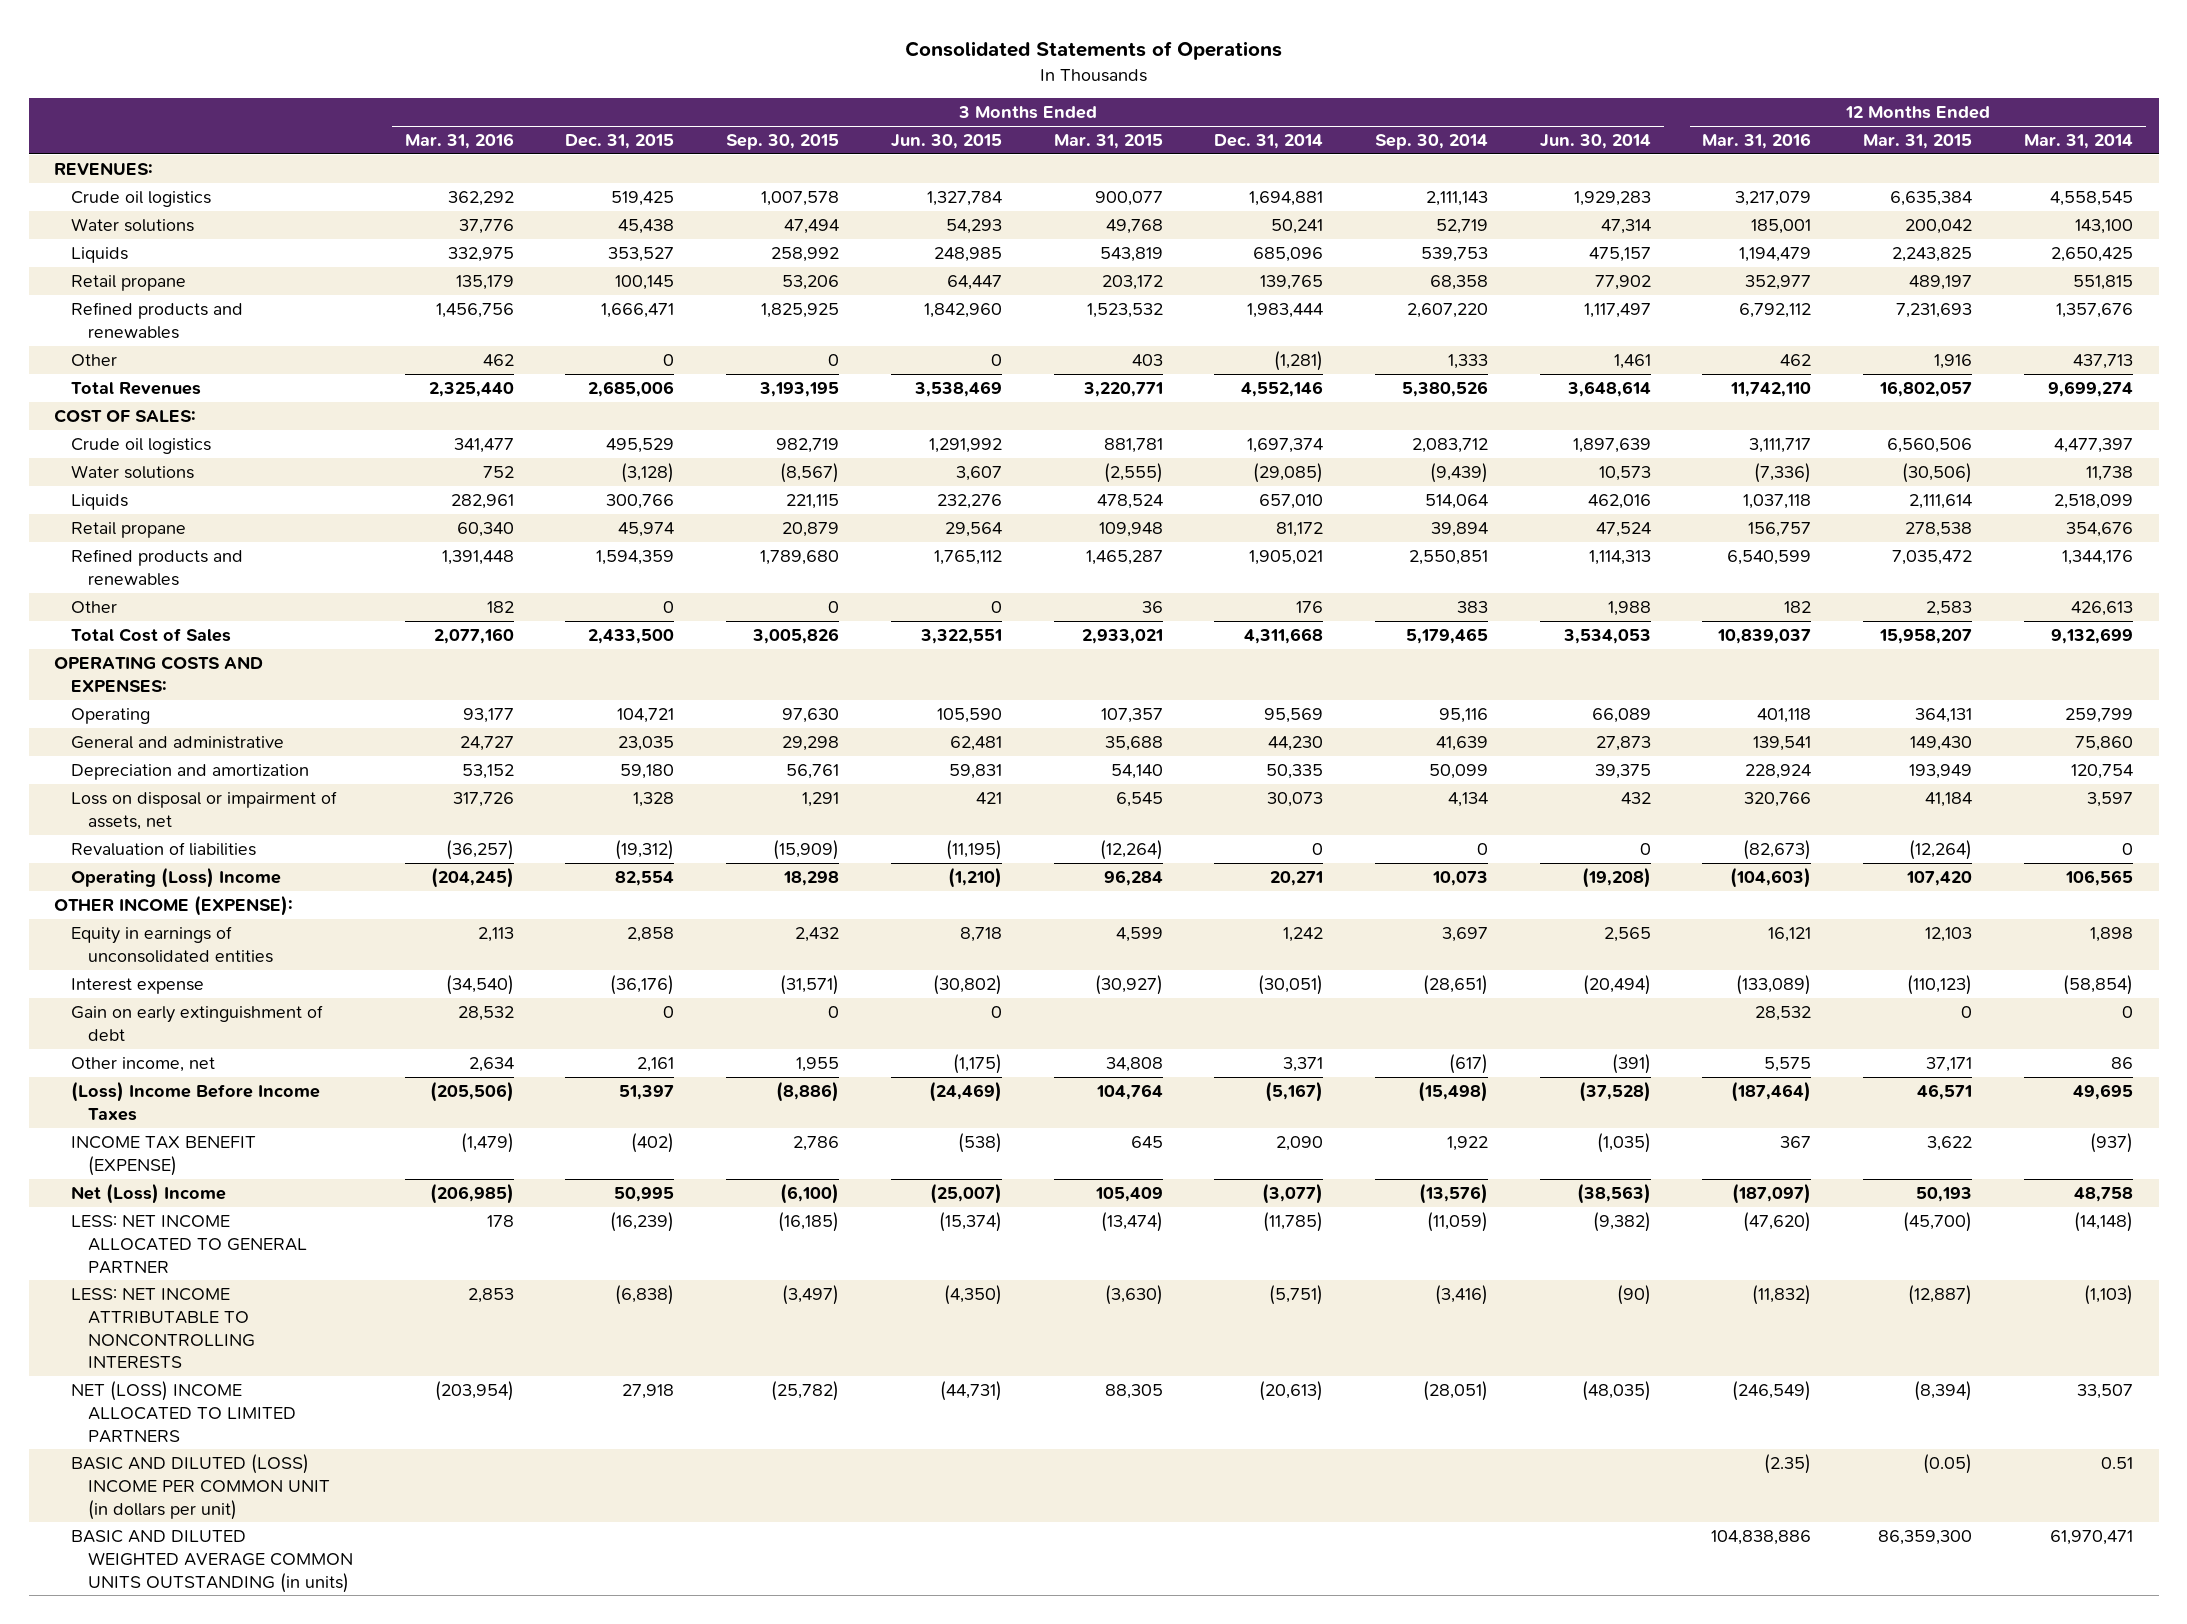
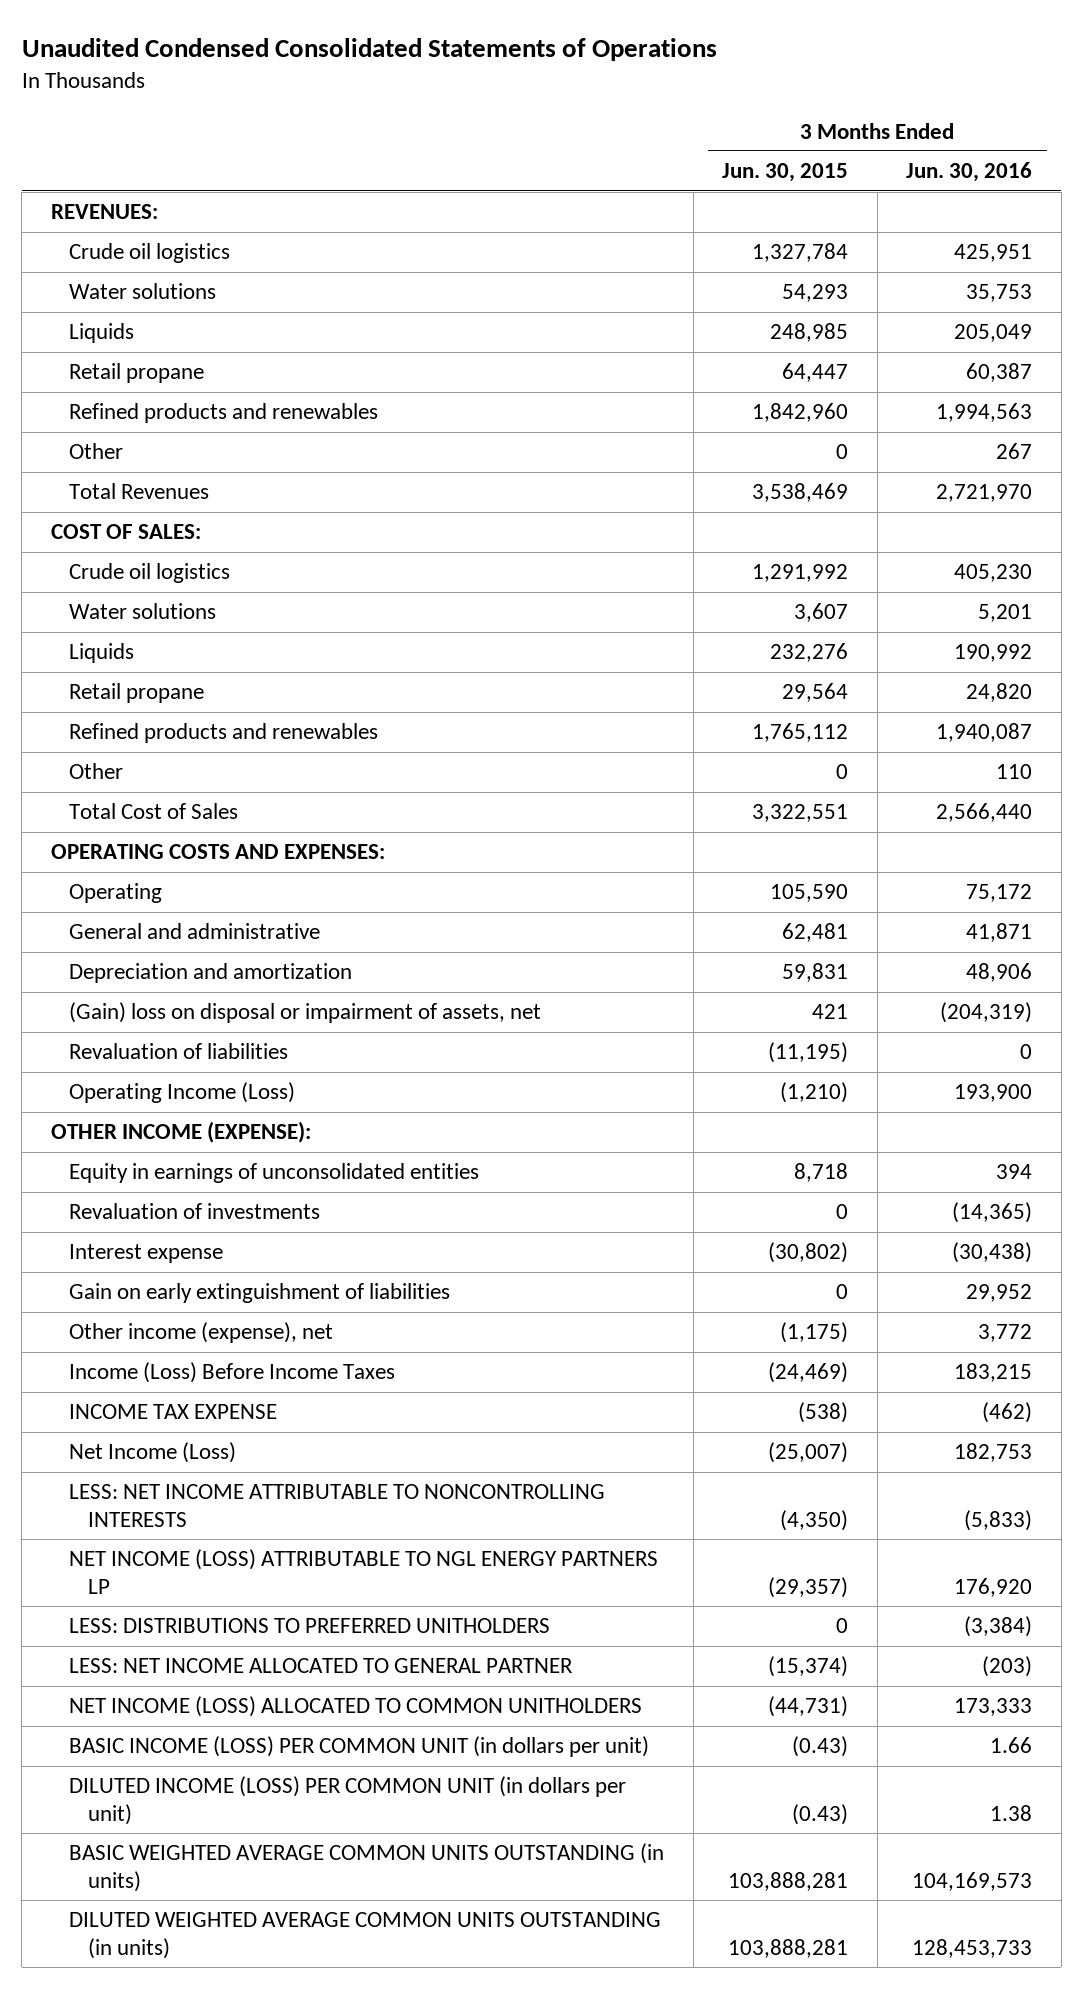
- Consolidated Statements of Operations
+ Unaudited Condensed Consolidated Statements of Operations
- | 3 Months Ended Mar. 31, 2016 | 3 Months Ended Dec. 31, 2015 | 3 Months Ended Sep. 30, 2015 | 3 Months Ended Jun. 30, 2015 | 3 Months Ended Mar. 31, 2015 | 3 Months Ended Dec. 31, 2014 | 3 Months Ended Sep. 30, 2014 | 3 Months Ended Jun. 30, 2014 | 12 Months Ended Mar. 31, 2016 | 12 Months Ended Mar. 31, 2015 | 12 Months Ended Mar. 31, 2014
+ | 3 Months Ended Jun. 30, 2015 | 3 Months Ended Jun. 30, 2016
- Loss on disposal or impairment of assets, net | 317,726 | 1,328 | 1,291 | 421 | 6,545 | 30,073 | 4,134 | 432 | 320,766 | 41,184 | 3,597
+ (Gain) loss on disposal or impairment of assets, net | 421 | (204,319)
- Operating (Loss) Income | (204,245) | 82,554 | 18,298 | (1,210) | 96,284 | 20,271 | 10,073 | (19,208) | (104,603) | 107,420 | 106,565
+ Operating Income (Loss) | (1,210) | 193,900
+ Revaluation of investments | 0 | (14,365)
- Gain on early extinguishment of debt | 28,532 | 0 | 0 | 0 | | | | | 28,532 | 0 | 0
- Other income, net | 2,634 | 2,161 | 1,955 | (1,175) | 34,808 | 3,371 | (617) | (391) | 5,575 | 37,171 | 86
- (Loss) Income Before Income Taxes | (205,506) | 51,397 | (8,886) | (24,469) | 104,764 | (5,167) | (15,498) | (37,528) | (187,464) | 46,571 | 49,695
- INCOME TAX BENEFIT (EXPENSE) | (1,479) | (402) | 2,786 | (538) | 645 | 2,090 | 1,922 | (1,035) | 367 | 3,622 | (937)
- Net (Loss) Income | (206,985) | 50,995 | (6,100) | (25,007) | 105,409 | (3,077) | (13,576) | (38,563) | (187,097) | 50,193 | 48,758
+ Gain on early extinguishment of liabilities | 0 | 29,952
+ Other income (expense), net | (1,175) | 3,772
+ Income (Loss) Before Income Taxes | (24,469) | 183,215
+ INCOME TAX EXPENSE | (538) | (462)
+ Net Income (Loss) | (25,007) | 182,753
- NET (LOSS) INCOME ALLOCATED TO LIMITED PARTNERS | (203,954) | 27,918 | (25,782) | (44,731) | 88,305 | (20,613) | (28,051) | (48,035) | (246,549) | (8,394) | 33,507
- BASIC AND DILUTED (LOSS) INCOME PER COMMON UNIT (in dollars per unit) | | | | | | | | | (2.35) | (0.05) | 0.51
- BASIC AND DILUTED WEIGHTED AVERAGE COMMON UNITS OUTSTANDING (in units) | | | | | | | | | 104,838,886 | 86,359,300 | 61,970,471
+ NET INCOME (LOSS) ATTRIBUTABLE TO NGL ENERGY PARTNERS LP | (29,357) | 176,920
+ LESS: DISTRIBUTIONS TO PREFERRED UNITHOLDERS | 0 | (3,384)
moved down: LESS: NET INCOME ALLOCATED TO GENERAL PARTNER | (15,374) | (203)
+ NET INCOME (LOSS) ALLOCATED TO COMMON UNITHOLDERS | (44,731) | 173,333
+ BASIC INCOME (LOSS) PER COMMON UNIT (in dollars per unit) | (0.43) | 1.66
+ DILUTED INCOME (LOSS) PER COMMON UNIT (in dollars per unit) | (0.43) | 1.38
+ BASIC WEIGHTED AVERAGE COMMON UNITS OUTSTANDING (in units) | 103,888,281 | 104,169,573
+ DILUTED WEIGHTED AVERAGE COMMON UNITS OUTSTANDING (in units) | 103,888,281 | 128,453,733

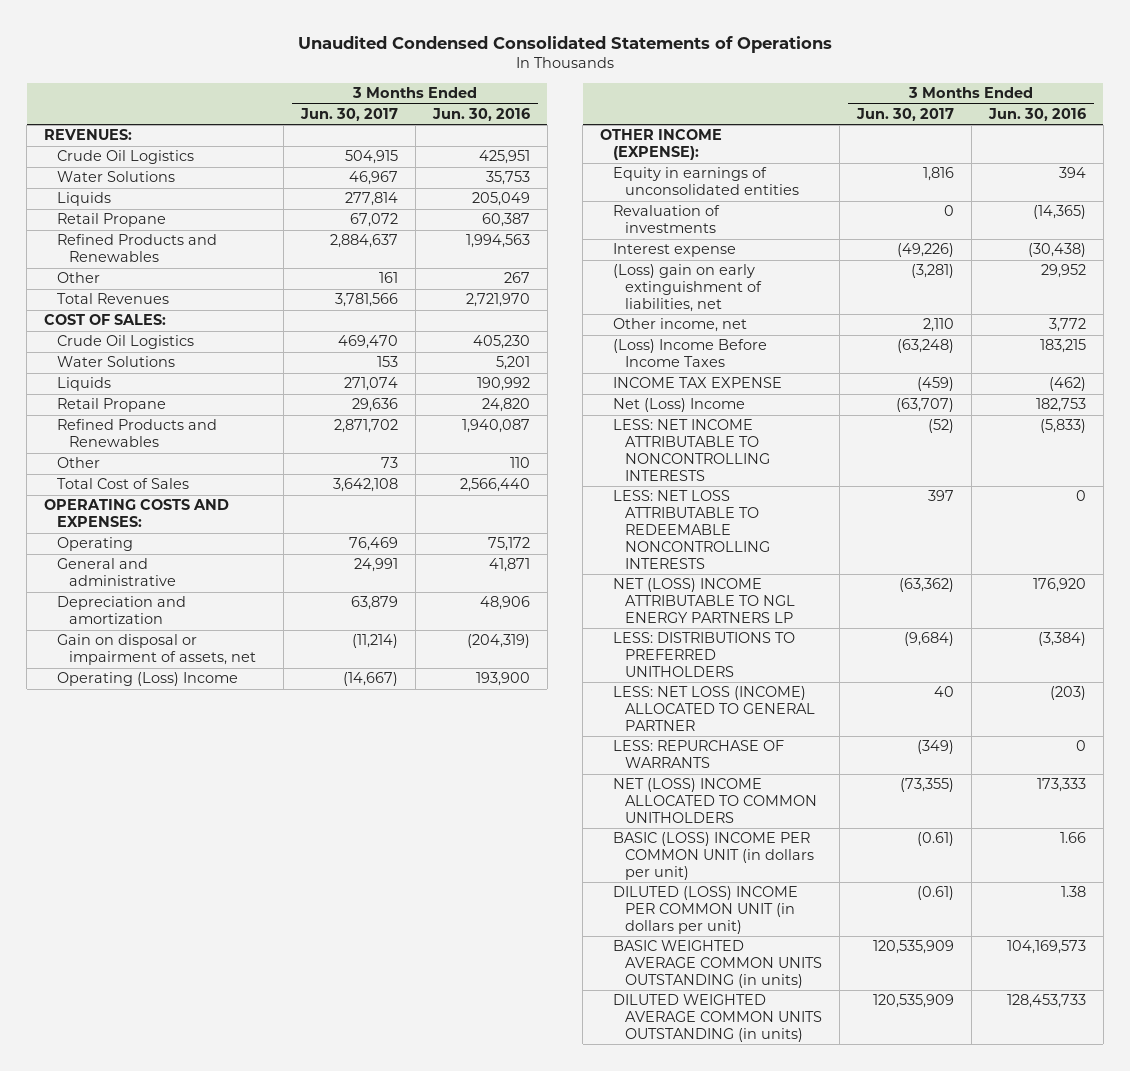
- | 3 Months Ended Jun. 30, 2015 | 3 Months Ended Jun. 30, 2016
+ | 3 Months Ended Jun. 30, 2017 | 3 Months Ended Jun. 30, 2016
- Crude oil logistics | 1,327,784 | 425,951
- Water solutions | 54,293 | 35,753
+ Crude Oil Logistics | 504,915 | 425,951
+ Water Solutions | 46,967 | 35,753
- Retail propane | 64,447 | 60,387
- Refined products and renewables | 1,842,960 | 1,994,563
+ Retail Propane | 67,072 | 60,387
+ Refined Products and Renewables | 2,884,637 | 1,994,563
- Crude oil logistics | 1,291,992 | 405,230
- Water solutions | 3,607 | 5,201
+ Crude Oil Logistics | 469,470 | 405,230
+ Water Solutions | 153 | 5,201
- Retail propane | 29,564 | 24,820
- Refined products and renewables | 1,765,112 | 1,940,087
+ Retail Propane | 29,636 | 24,820
+ Refined Products and Renewables | 2,871,702 | 1,940,087
- (Gain) loss on disposal or impairment of assets, net | 421 | (204,319)
- Revaluation of liabilities | (11,195) | 0
- Operating Income (Loss) | (1,210) | 193,900
+ Gain on disposal or impairment of assets, net | (11,214) | (204,319)
+ Operating (Loss) Income | (14,667) | 193,900
- Gain on early extinguishment of liabilities | 0 | 29,952
- Other income (expense), net | (1,175) | 3,772
- Income (Loss) Before Income Taxes | (24,469) | 183,215
+ (Loss) gain on early extinguishment of liabilities, net | (3,281) | 29,952
+ Other income, net | 2,110 | 3,772
+ (Loss) Income Before Income Taxes | (63,248) | 183,215
- Net Income (Loss) | (25,007) | 182,753
+ Net (Loss) Income | (63,707) | 182,753
- NET INCOME (LOSS) ATTRIBUTABLE TO NGL ENERGY PARTNERS LP | (29,357) | 176,920
+ LESS: NET LOSS ATTRIBUTABLE TO REDEEMABLE NONCONTROLLING INTERESTS | 397 | 0
+ NET (LOSS) INCOME ATTRIBUTABLE TO NGL ENERGY PARTNERS LP | (63,362) | 176,920
- LESS: NET INCOME ALLOCATED TO GENERAL PARTNER | (15,374) | (203)
- NET INCOME (LOSS) ALLOCATED TO COMMON UNITHOLDERS | (44,731) | 173,333
- BASIC INCOME (LOSS) PER COMMON UNIT (in dollars per unit) | (0.43) | 1.66
- DILUTED INCOME (LOSS) PER COMMON UNIT (in dollars per unit) | (0.43) | 1.38
+ LESS: NET LOSS (INCOME) ALLOCATED TO GENERAL PARTNER | 40 | (203)
+ LESS: REPURCHASE OF WARRANTS | (349) | 0
+ NET (LOSS) INCOME ALLOCATED TO COMMON UNITHOLDERS | (73,355) | 173,333
+ BASIC (LOSS) INCOME PER COMMON UNIT (in dollars per unit) | (0.61) | 1.66
+ DILUTED (LOSS) INCOME PER COMMON UNIT (in dollars per unit) | (0.61) | 1.38

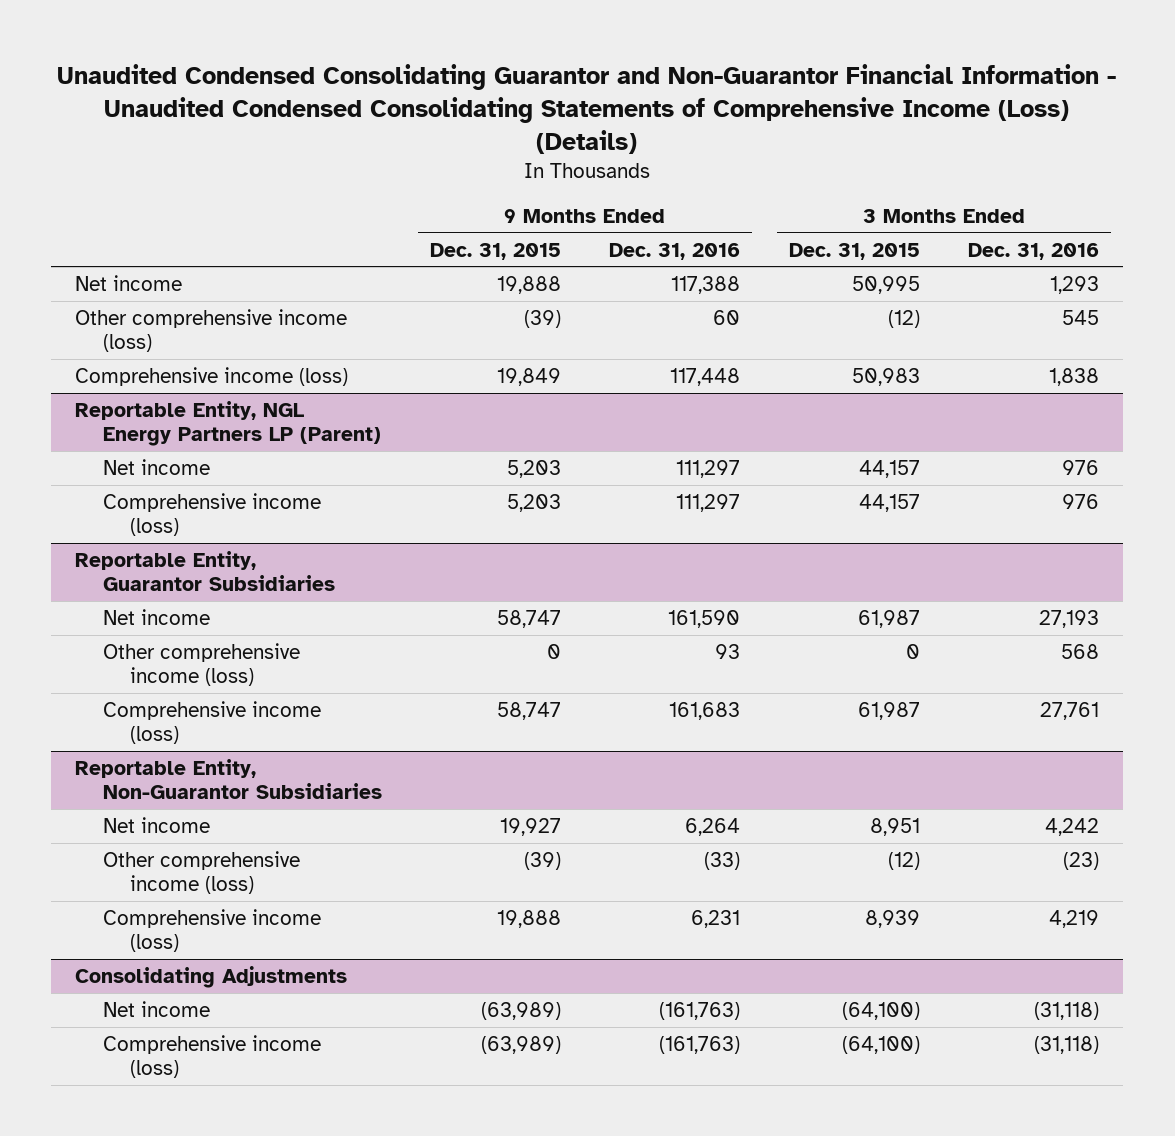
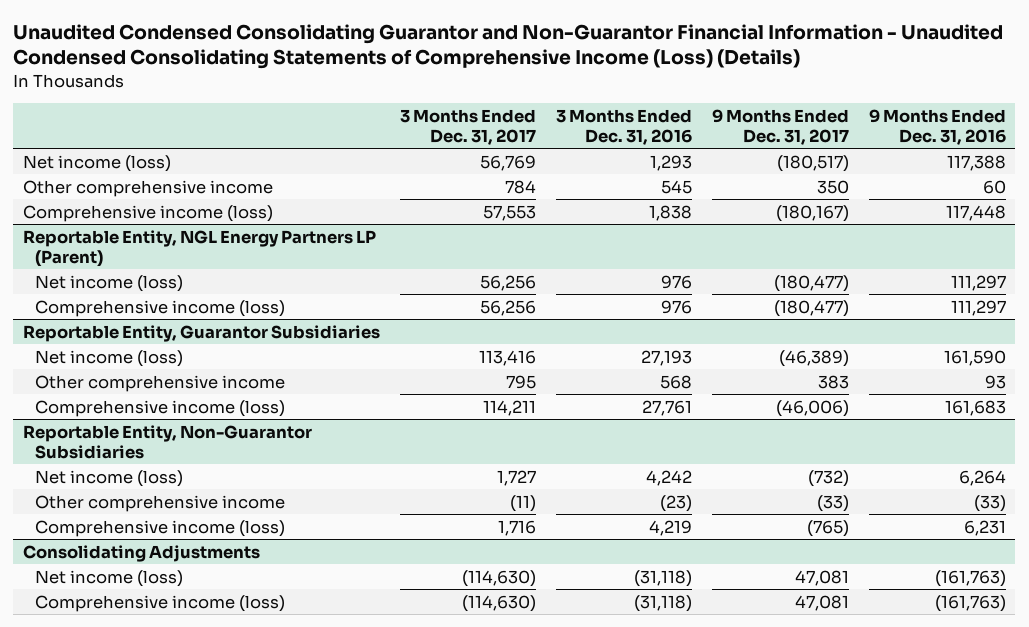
- | 9 Months Ended Dec. 31, 2015 | 9 Months Ended Dec. 31, 2016 | 3 Months Ended Dec. 31, 2015 | 3 Months Ended Dec. 31, 2016
+ | 3 Months Ended Dec. 31, 2017 | 3 Months Ended Dec. 31, 2016 | 9 Months Ended Dec. 31, 2017 | 9 Months Ended Dec. 31, 2016
- Net income | 19,888 | 117,388 | 50,995 | 1,293
- Other comprehensive income (loss) | (39) | 60 | (12) | 545
+ Net income (loss) | 56,769 | 1,293 | (180,517) | 117,388
+ Other comprehensive income | 784 | 545 | 350 | 60
@ Reportable Entity, NGL Energy Partners LP (Parent)
- Net income | 5,203 | 111,297 | 44,157 | 976
+ Net income (loss) | 56,256 | 976 | (180,477) | 111,297
@ Reportable Entity, Guarantor Subsidiaries
- Net income | 58,747 | 161,590 | 61,987 | 27,193
- Other comprehensive income (loss) | 0 | 93 | 0 | 568
+ Net income (loss) | 113,416 | 27,193 | (46,389) | 161,590
+ Other comprehensive income | 795 | 568 | 383 | 93
@ Reportable Entity, Non-Guarantor Subsidiaries
- Net income | 19,927 | 6,264 | 8,951 | 4,242
- Other comprehensive income (loss) | (39) | (33) | (12) | (23)
+ Net income (loss) | 1,727 | 4,242 | (732) | 6,264
+ Other comprehensive income | (11) | (23) | (33) | (33)
@ Consolidating Adjustments
- Net income | (63,989) | (161,763) | (64,100) | (31,118)
+ Net income (loss) | (114,630) | (31,118) | 47,081 | (161,763)

